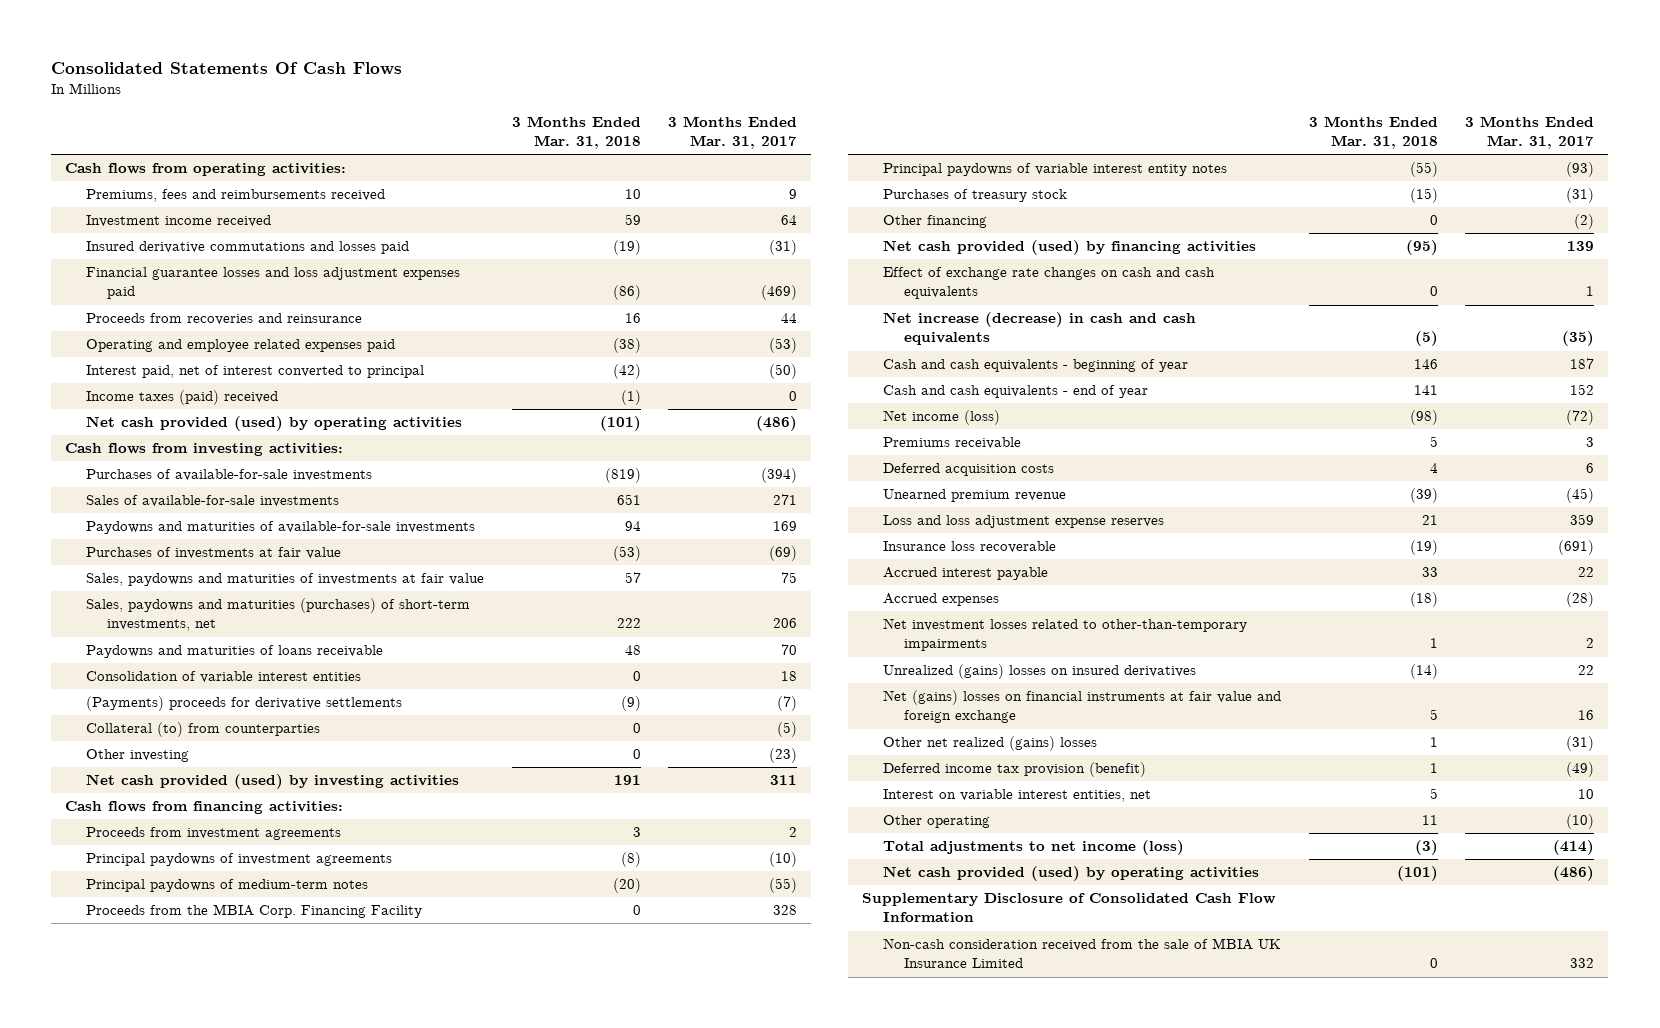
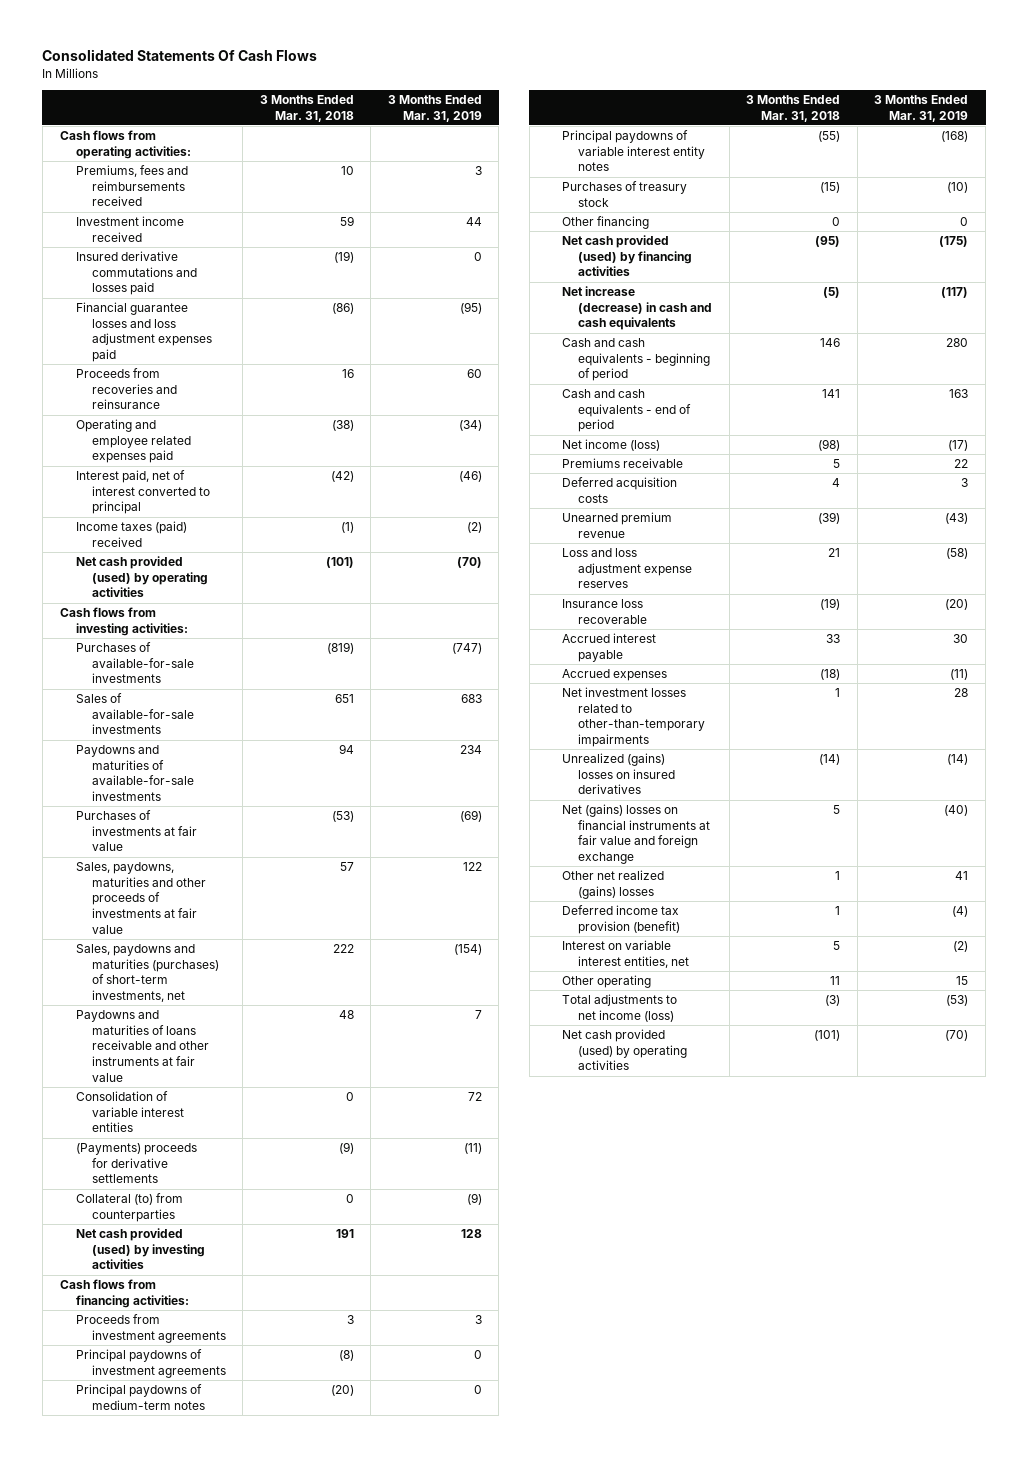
- | 3 Months Ended Mar. 31, 2018 | 3 Months Ended Mar. 31, 2017
+ | 3 Months Ended Mar. 31, 2018 | 3 Months Ended Mar. 31, 2019
- Sales, paydowns and maturities of investments at fair value | 57 | 75
+ Sales, paydowns, maturities and other proceeds of investments at fair value | 57 | 122
- Paydowns and maturities of loans receivable | 48 | 70
+ Paydowns and maturities of loans receivable and other instruments at fair value | 48 | 7
- Other investing | 0 | (23)
- Proceeds from the MBIA Corp. Financing Facility | 0 | 328
- Effect of exchange rate changes on cash and cash equivalents | 0 | 1
- Cash and cash equivalents - beginning of year | 146 | 187
- Cash and cash equivalents - end of year | 141 | 152
+ Cash and cash equivalents - beginning of period | 146 | 280
+ Cash and cash equivalents - end of period | 141 | 163
- Supplementary Disclosure of Consolidated Cash Flow Information
- Non-cash consideration received from the sale of MBIA UK Insurance Limited | 0 | 332

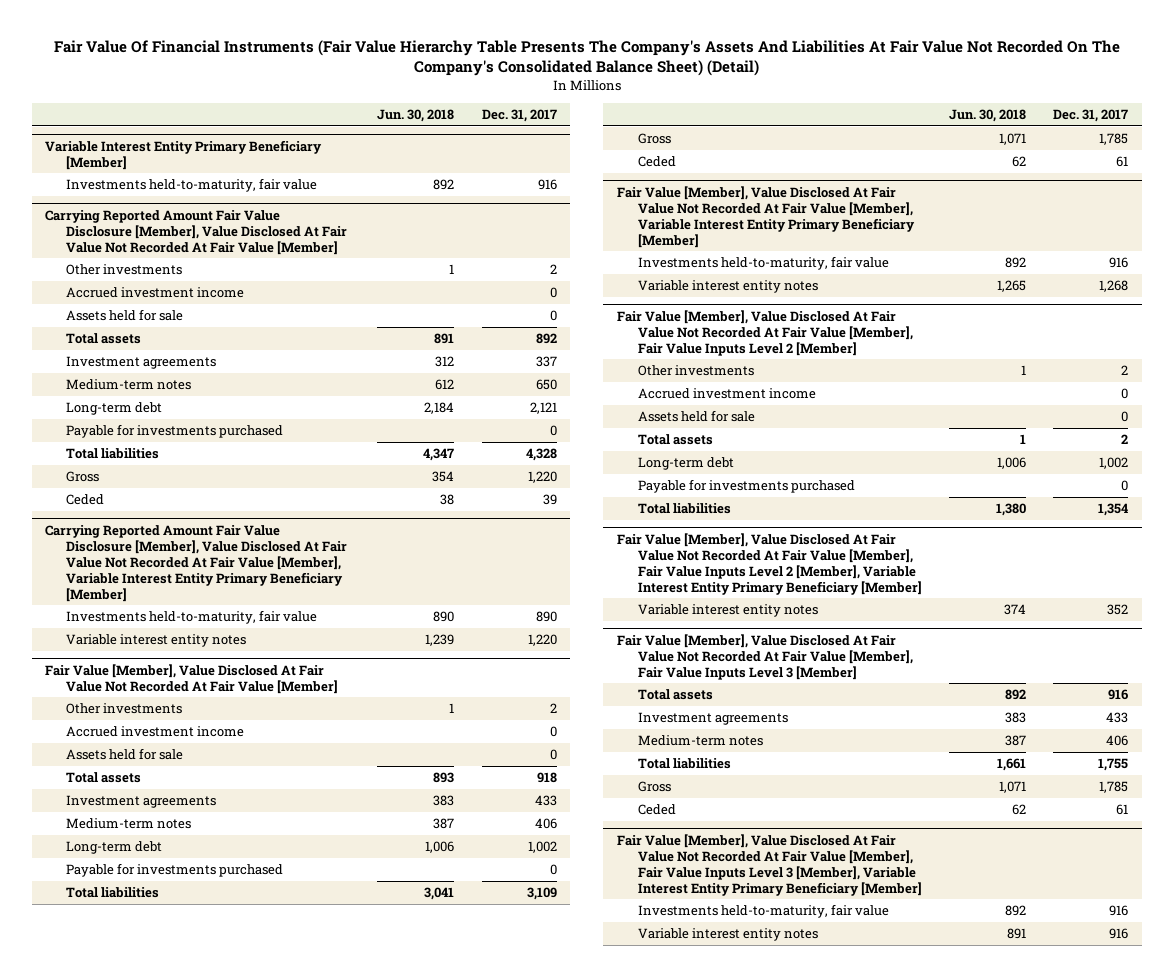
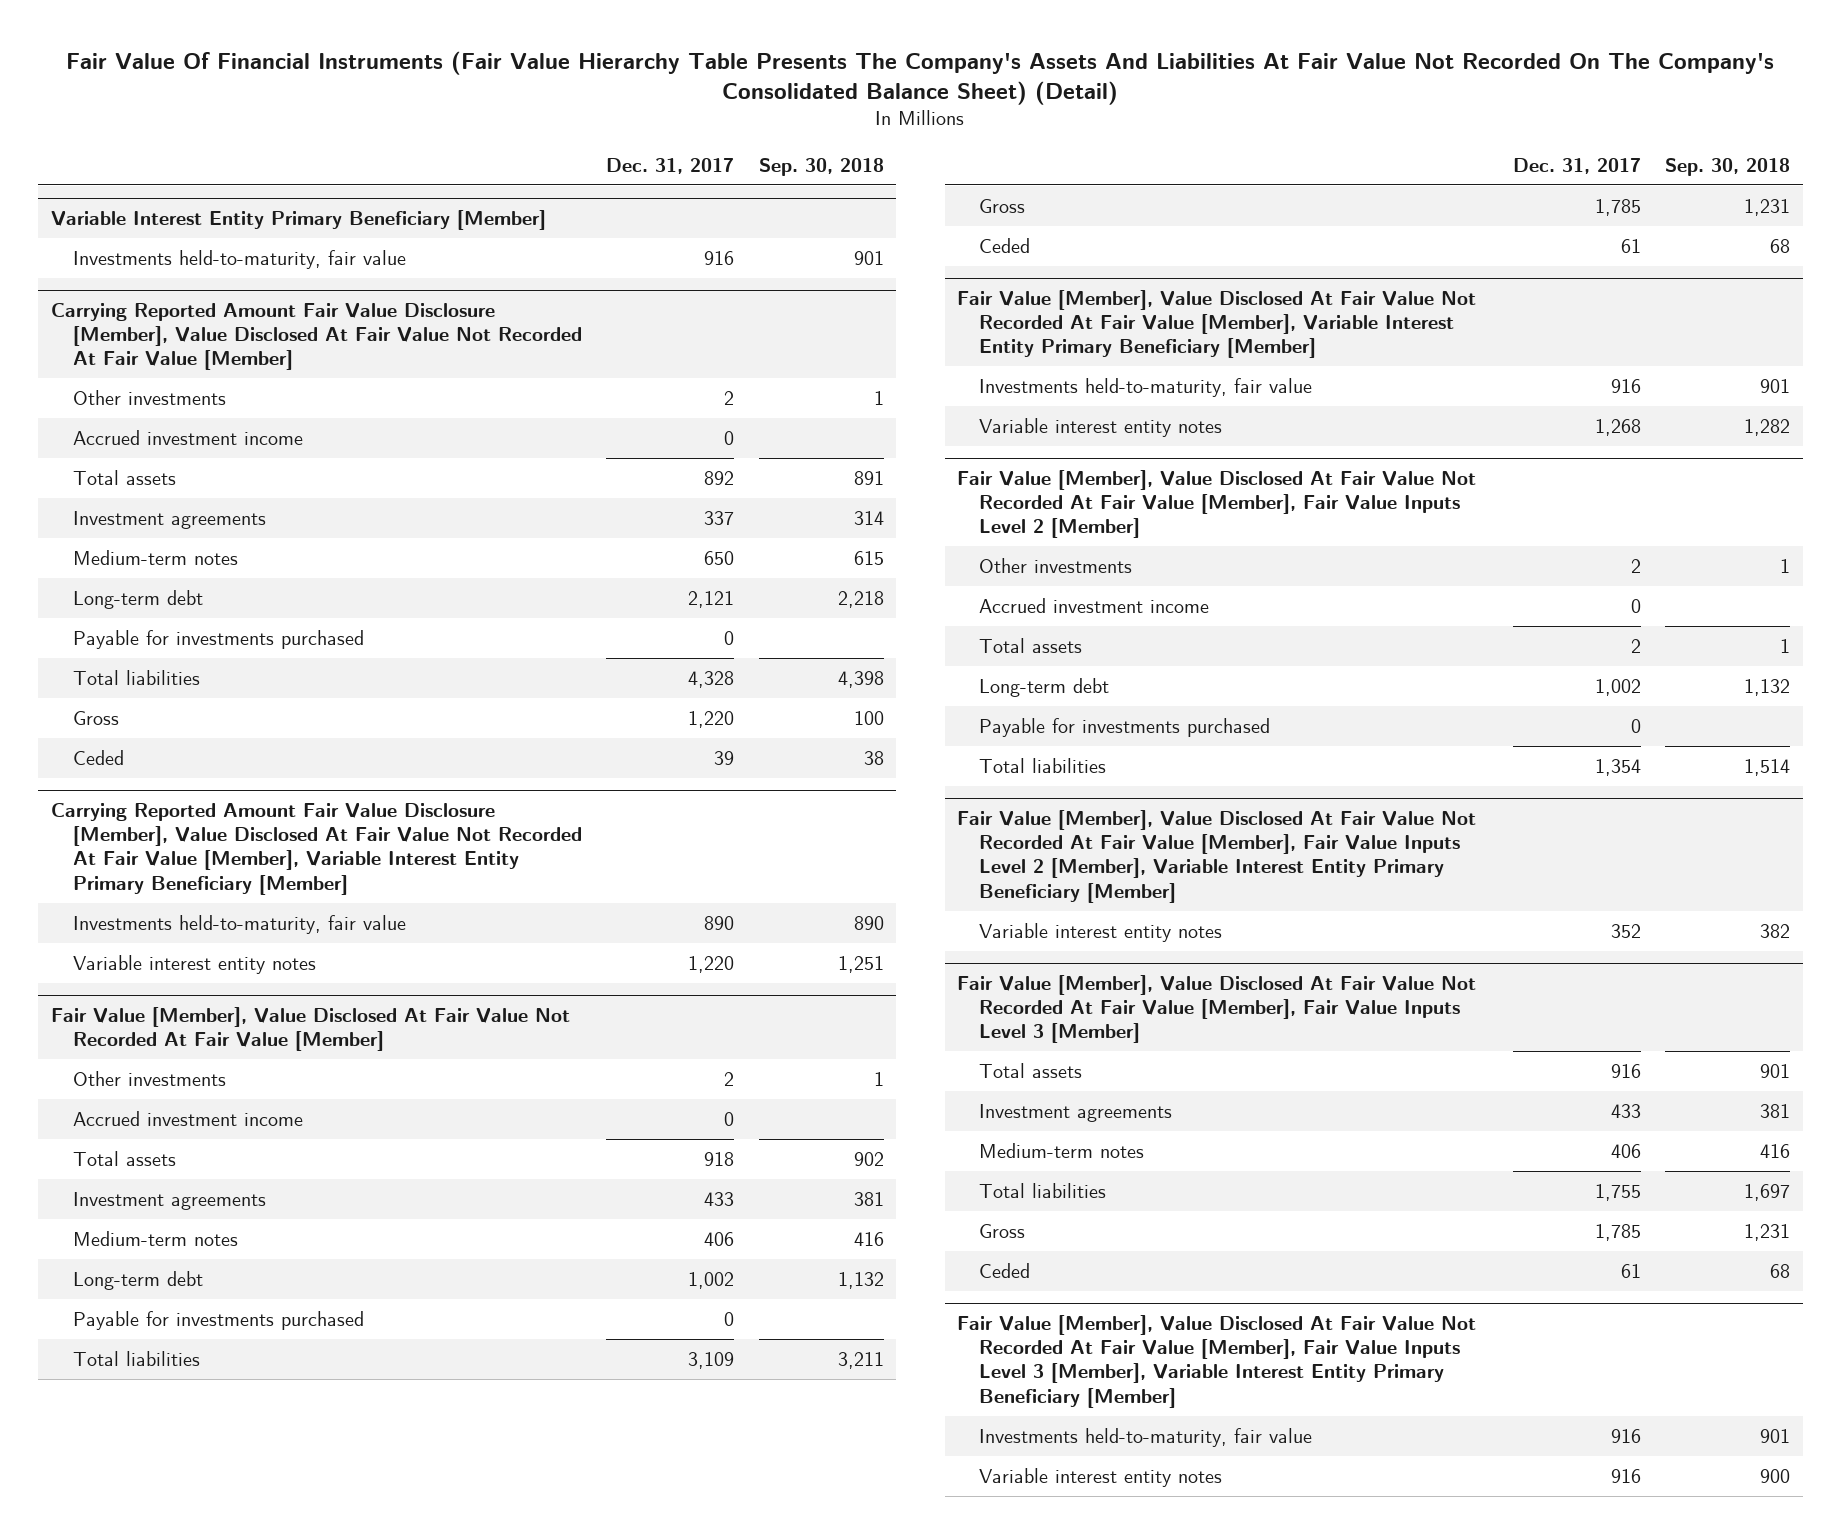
- | Jun. 30, 2018 | Dec. 31, 2017
+ | Dec. 31, 2017 | Sep. 30, 2018
@ Carrying Reported Amount Fair Value Disclosure [Member], Value Disclosed At Fair Value Not Recorded At Fair Value [Member]
- Assets held for sale | | 0
@ Fair Value [Member], Value Disclosed At Fair Value Not Recorded At Fair Value [Member]
- Assets held for sale | | 0
@ Fair Value [Member], Value Disclosed At Fair Value Not Recorded At Fair Value [Member], Fair Value Inputs Level 2 [Member]
- Assets held for sale | | 0

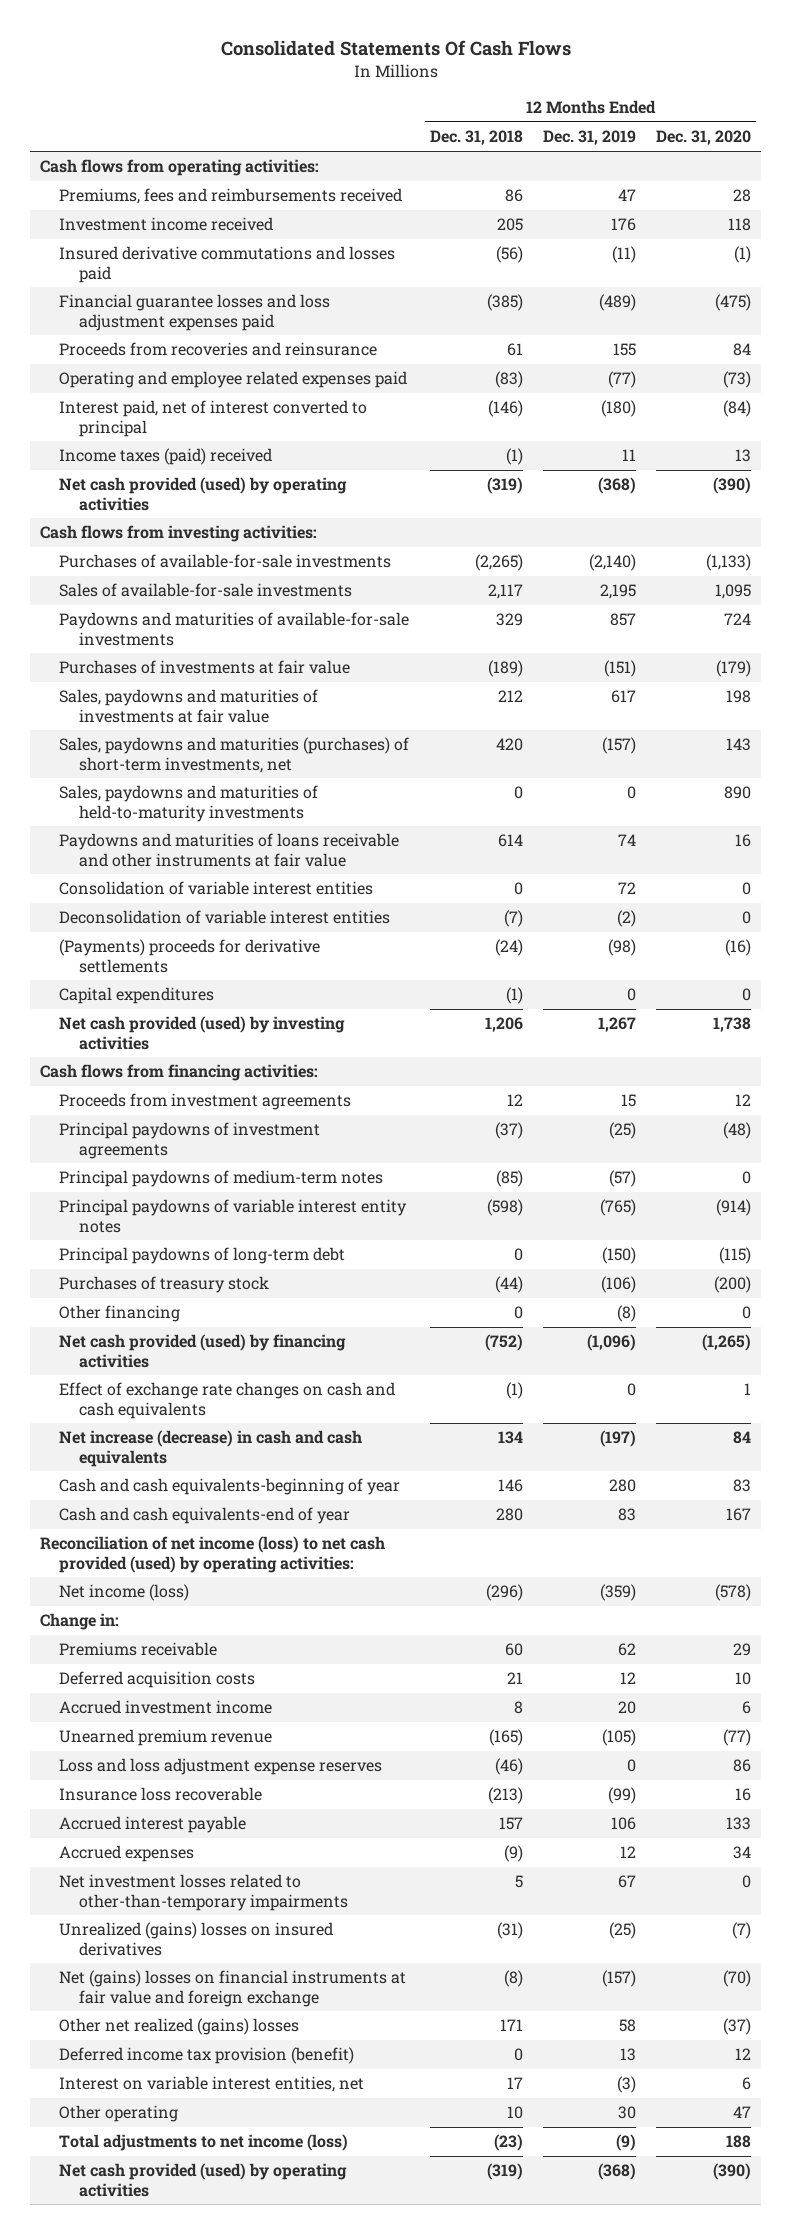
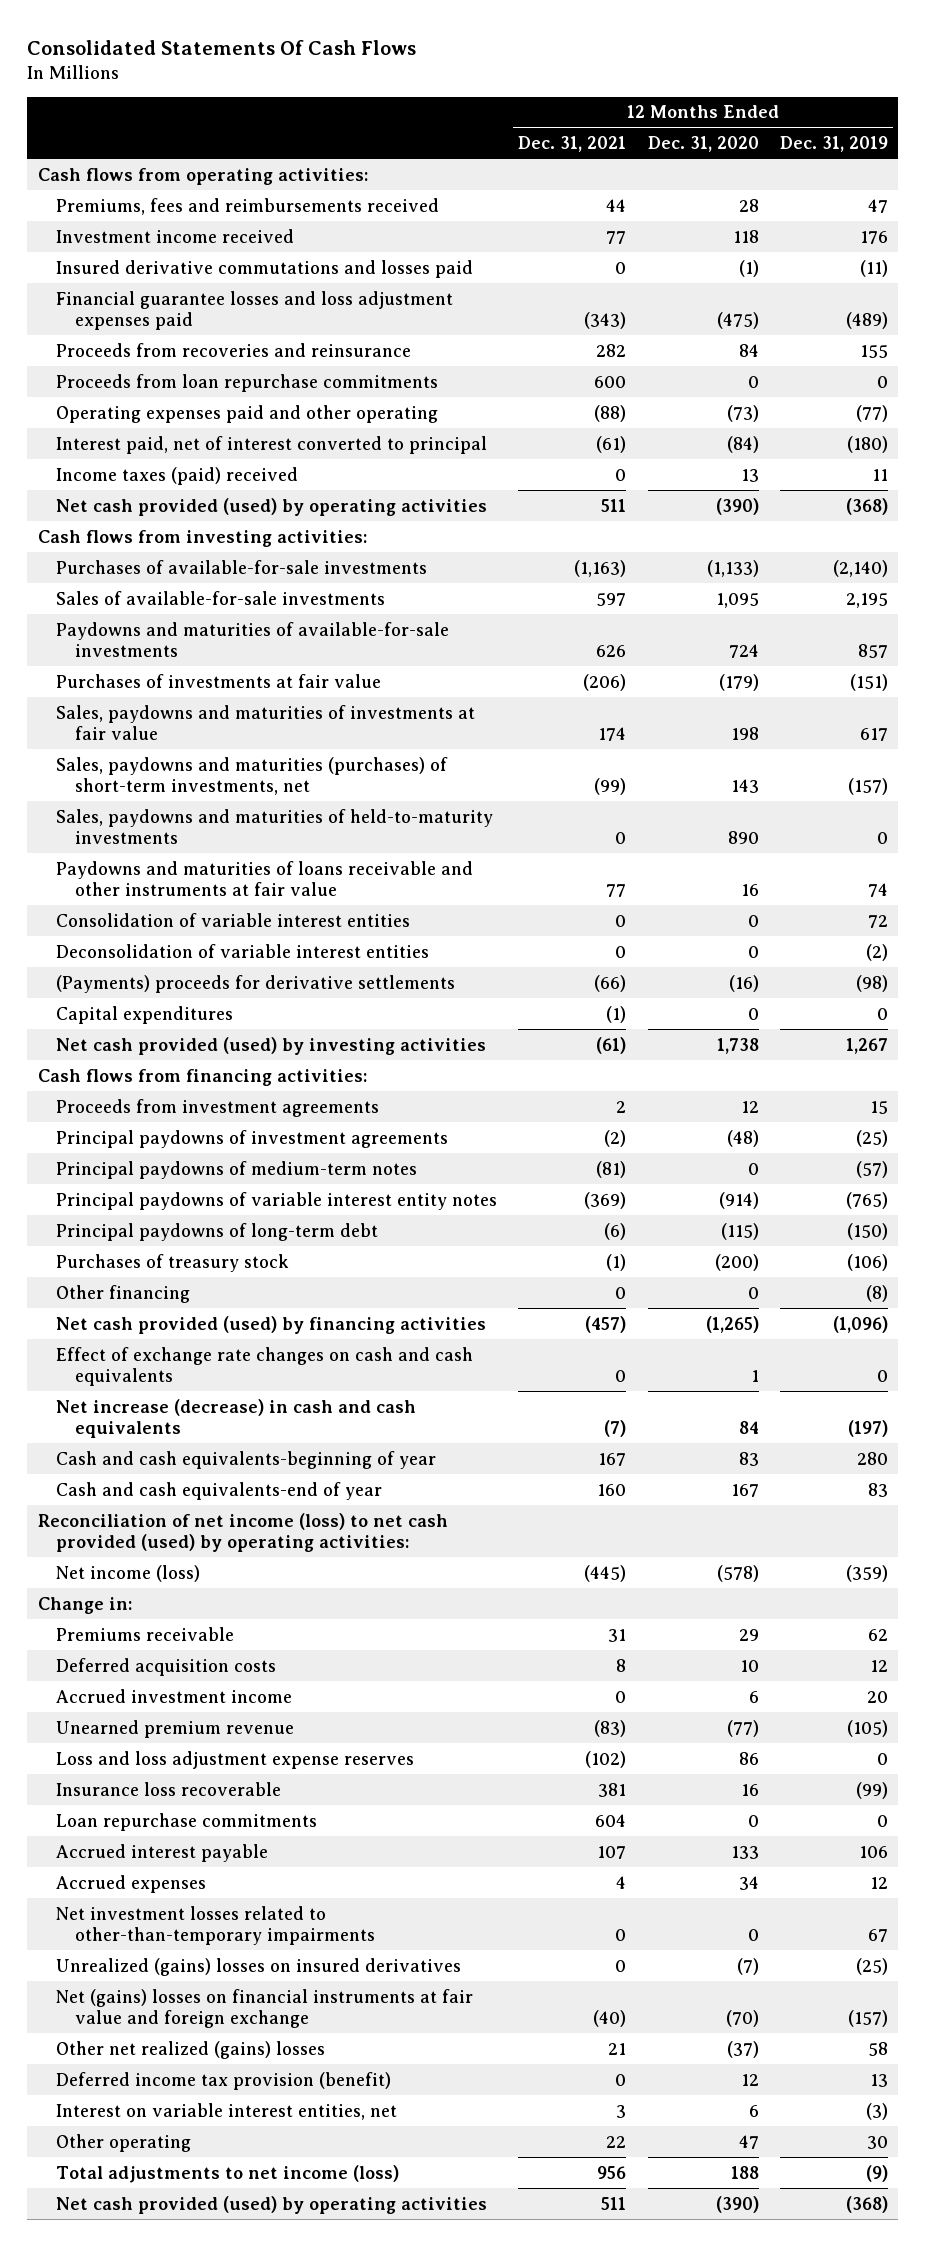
- | 12 Months Ended Dec. 31, 2018 | 12 Months Ended Dec. 31, 2019 | 12 Months Ended Dec. 31, 2020
+ | 12 Months Ended Dec. 31, 2021 | 12 Months Ended Dec. 31, 2020 | 12 Months Ended Dec. 31, 2019
- Operating and employee related expenses paid | (83) | (77) | (73)
+ Proceeds from loan repurchase commitments | 600 | 0 | 0
+ Operating expenses paid and other operating | (88) | (73) | (77)
+ Loan repurchase commitments | 604 | 0 | 0

